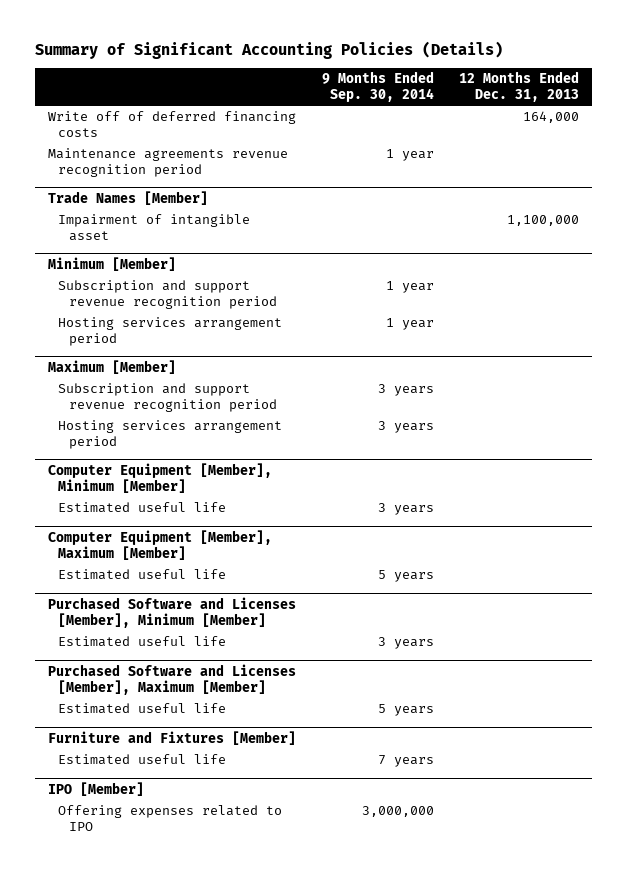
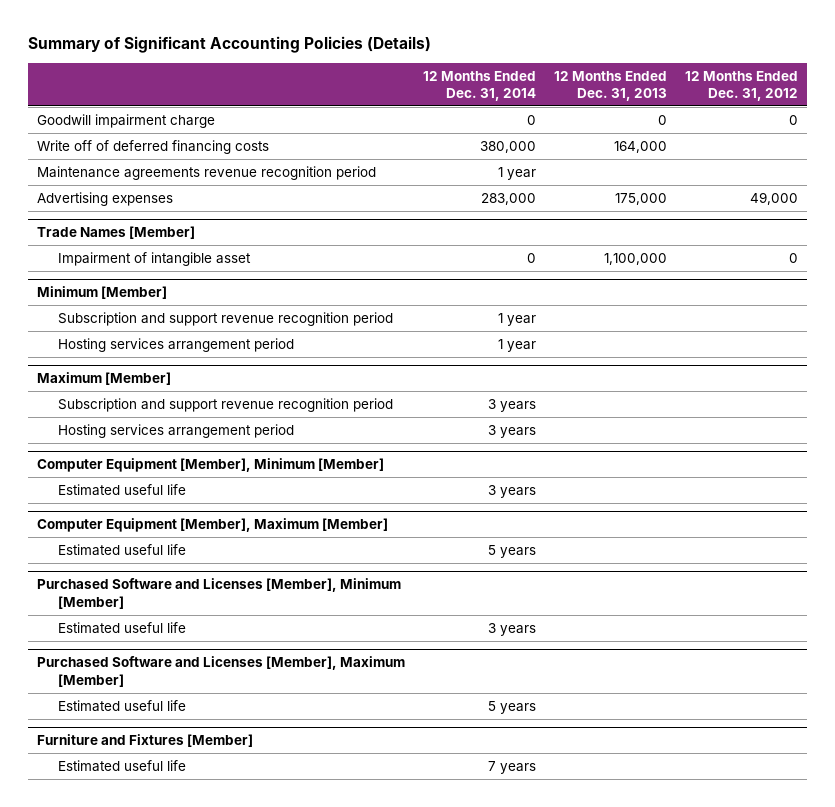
- | 9 Months Ended Sep. 30, 2014 | 12 Months Ended Dec. 31, 2013
+ | 12 Months Ended Dec. 31, 2014 | 12 Months Ended Dec. 31, 2013 | 12 Months Ended Dec. 31, 2012
+ Goodwill impairment charge | 0 | 0 | 0
+ Advertising expenses | 283,000 | 175,000 | 49,000
- IPO [Member]
- Offering expenses related to IPO | 3,000,000 |

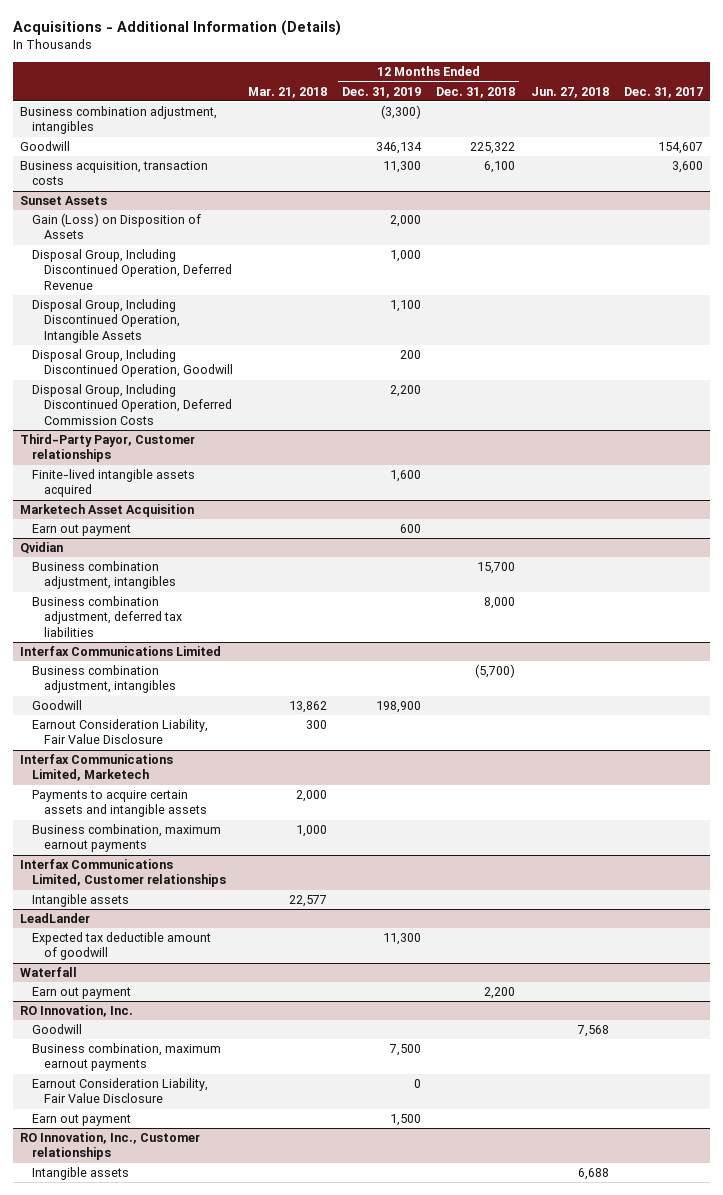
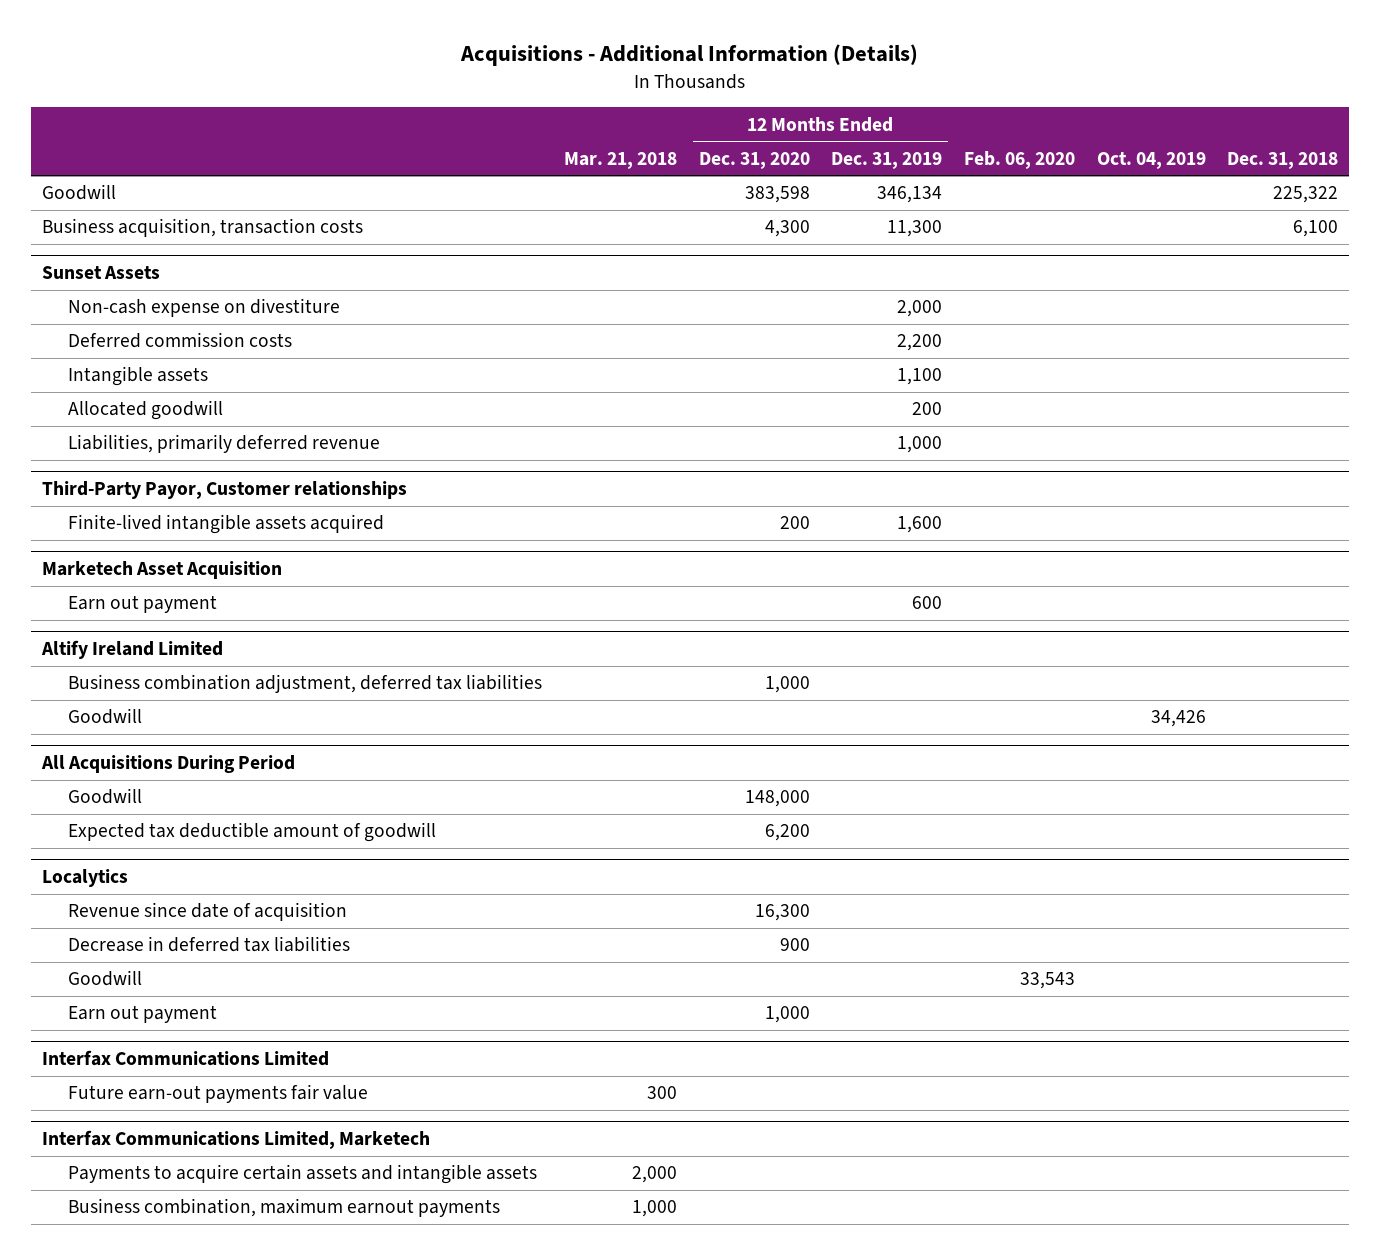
- | Mar. 21, 2018 | 12 Months Ended Dec. 31, 2019 | 12 Months Ended Dec. 31, 2018 | Jun. 27, 2018 | Dec. 31, 2017
+ | Mar. 21, 2018 | 12 Months Ended Dec. 31, 2020 | 12 Months Ended Dec. 31, 2019 | Feb. 06, 2020 | Oct. 04, 2019 | Dec. 31, 2018
- Business combination adjustment, intangibles | | (3,300) | | |
@ Sunset Assets
- Gain (Loss) on Disposition of Assets | | 2,000 | | |
- Disposal Group, Including Discontinued Operation, Deferred Revenue | | 1,000 | | |
- Disposal Group, Including Discontinued Operation, Intangible Assets | | 1,100 | | |
- Disposal Group, Including Discontinued Operation, Goodwill | | 200 | | |
- Disposal Group, Including Discontinued Operation, Deferred Commission Costs | | 2,200 | | |
+ Non-cash expense on divestiture | | | 2,000 | | |
+ Deferred commission costs | | | 2,200 | | |
+ Intangible assets | | | 1,100 | | |
+ Allocated goodwill | | | 200 | | |
+ Liabilities, primarily deferred revenue | | | 1,000 | | |
- Qvidian
- Business combination adjustment, intangibles | | | 15,700 | |
- Business combination adjustment, deferred tax liabilities | | | 8,000 | |
+ Altify Ireland Limited
+ Business combination adjustment, deferred tax liabilities | | 1,000 | | | |
+ Goodwill | | | | | 34,426 |
+ All Acquisitions During Period
+ Goodwill | | 148,000 | | | |
+ Expected tax deductible amount of goodwill | | 6,200 | | | |
+ Localytics
+ Revenue since date of acquisition | | 16,300 | | | |
+ Decrease in deferred tax liabilities | | 900 | | | |
+ Goodwill | | | | 33,543 | |
+ Earn out payment | | 1,000 | | | |
@ Interfax Communications Limited
- Business combination adjustment, intangibles | | | (5,700) | |
- Goodwill | 13,862 | 198,900 | | |
- Earnout Consideration Liability, Fair Value Disclosure | 300 | | | |
+ Future earn-out payments fair value | 300 | | | | |
- Interfax Communications Limited, Customer relationships
- Intangible assets | 22,577 | | | |
- LeadLander
- Expected tax deductible amount of goodwill | | 11,300 | | |
- Waterfall
- Earn out payment | | | 2,200 | |
- RO Innovation, Inc.
- Goodwill | | | | 7,568 |
- Business combination, maximum earnout payments | | 7,500 | | |
- Earnout Consideration Liability, Fair Value Disclosure | | 0 | | |
- Earn out payment | | 1,500 | | |
- RO Innovation, Inc., Customer relationships
- Intangible assets | | | | 6,688 |

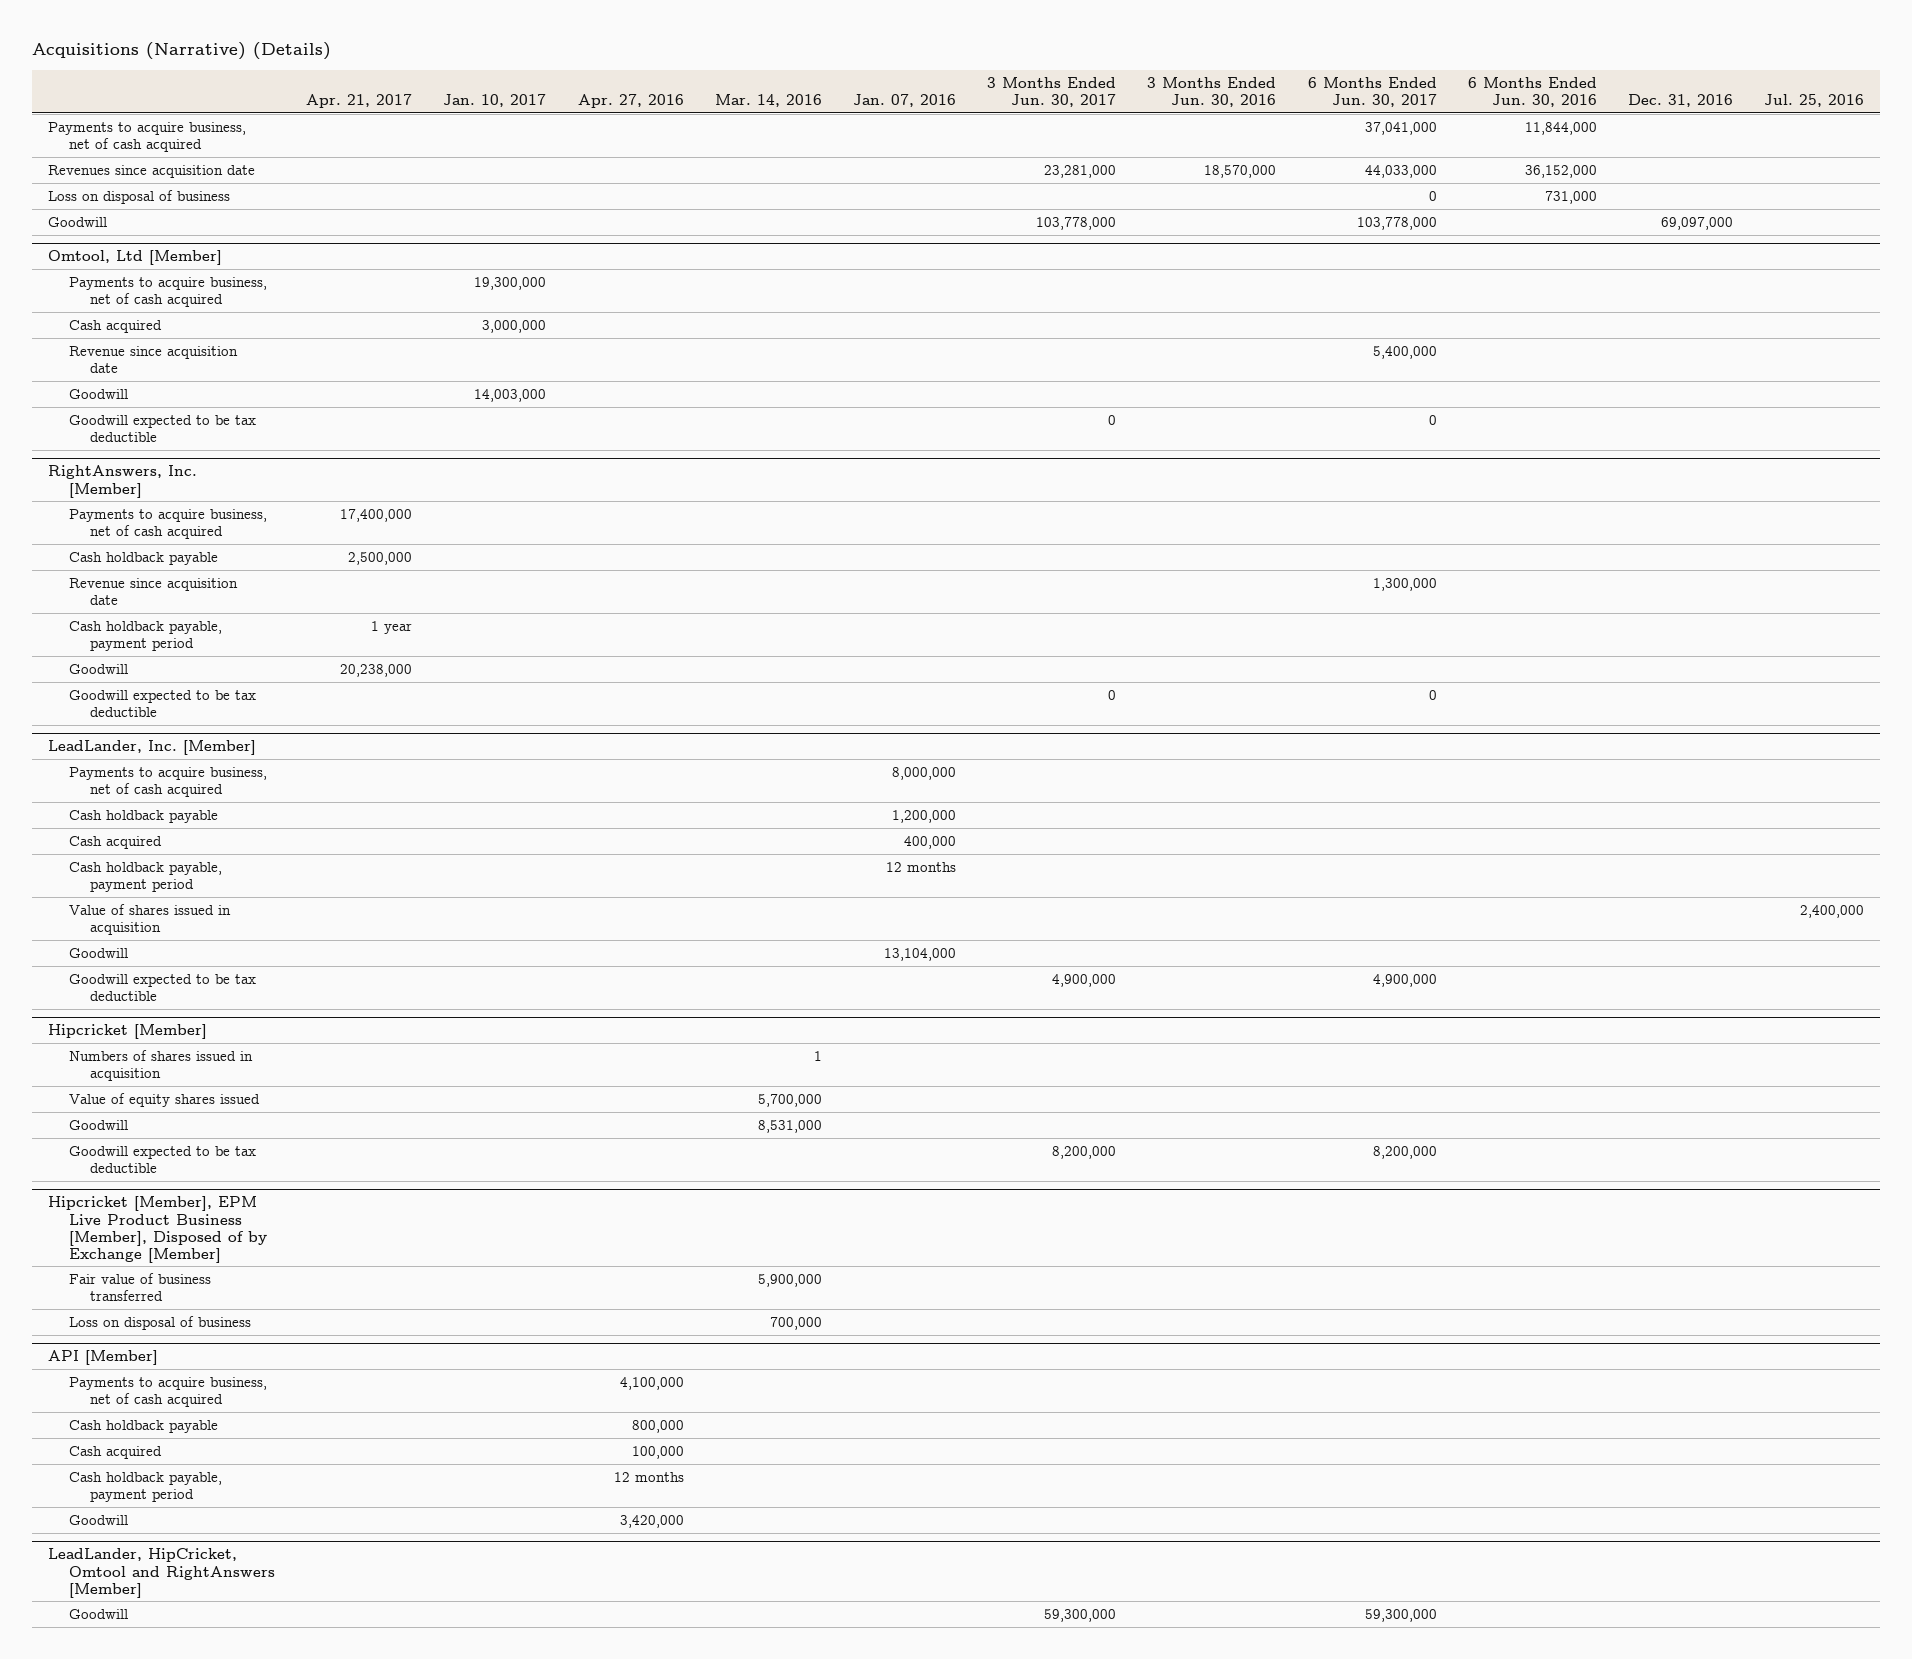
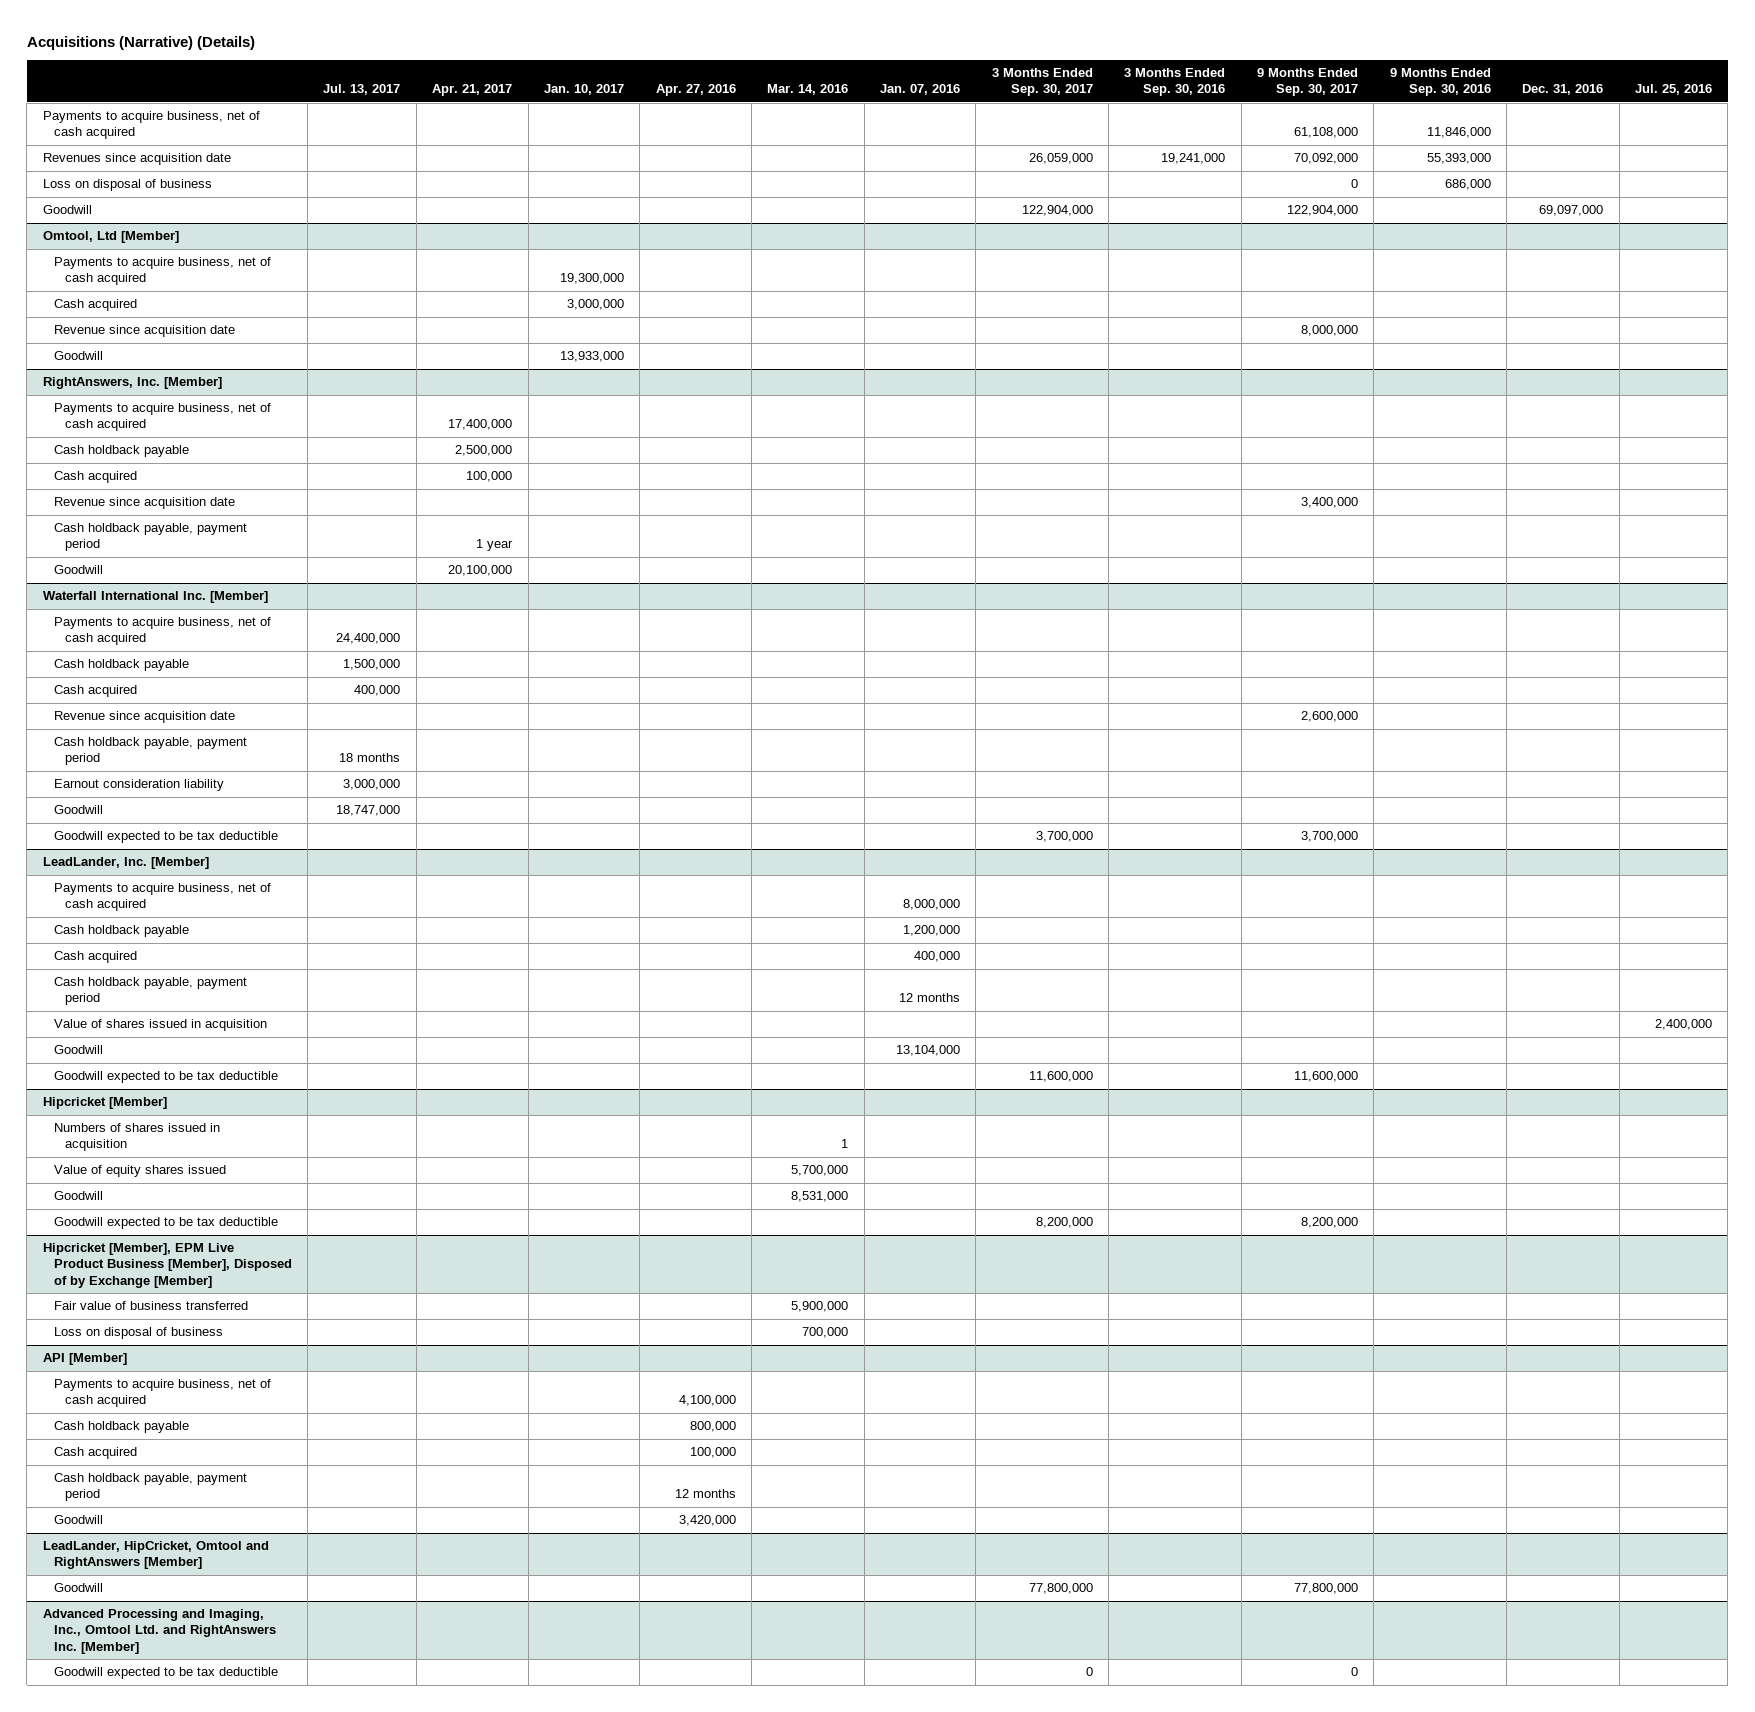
- | Apr. 21, 2017 | Jan. 10, 2017 | Apr. 27, 2016 | Mar. 14, 2016 | Jan. 07, 2016 | 3 Months Ended Jun. 30, 2017 | 3 Months Ended Jun. 30, 2016 | 6 Months Ended Jun. 30, 2017 | 6 Months Ended Jun. 30, 2016 | Dec. 31, 2016 | Jul. 25, 2016
+ | Jul. 13, 2017 | Apr. 21, 2017 | Jan. 10, 2017 | Apr. 27, 2016 | Mar. 14, 2016 | Jan. 07, 2016 | 3 Months Ended Sep. 30, 2017 | 3 Months Ended Sep. 30, 2016 | 9 Months Ended Sep. 30, 2017 | 9 Months Ended Sep. 30, 2016 | Dec. 31, 2016 | Jul. 25, 2016
@ Omtool, Ltd [Member]
- Goodwill | | 14,003,000 | | | | | | | | |
- Goodwill expected to be tax deductible | | | | | | 0 | | 0 | | |
+ Goodwill | | | 13,933,000 | | | | | | | | |
@ RightAnswers, Inc. [Member]
+ Cash acquired | | 100,000 | | | | | | | | | |
- Goodwill | 20,238,000 | | | | | | | | | |
- Goodwill expected to be tax deductible | | | | | | 0 | | 0 | | |
+ Goodwill | | 20,100,000 | | | | | | | | | |
+ Waterfall International Inc. [Member]
+ Payments to acquire business, net of cash acquired | 24,400,000 | | | | | | | | | | |
+ Cash holdback payable | 1,500,000 | | | | | | | | | | |
+ Cash acquired | 400,000 | | | | | | | | | | |
+ Revenue since acquisition date | | | | | | | | | 2,600,000 | | |
+ Cash holdback payable, payment period | 18 months | | | | | | | | | | |
+ Earnout consideration liability | 3,000,000 | | | | | | | | | | |
+ Goodwill | 18,747,000 | | | | | | | | | | |
+ Goodwill expected to be tax deductible | | | | | | | 3,700,000 | | 3,700,000 | | |
+ Advanced Processing and Imaging, Inc., Omtool Ltd. and RightAnswers Inc. [Member]
+ Goodwill expected to be tax deductible | | | | | | | 0 | | 0 | | |

